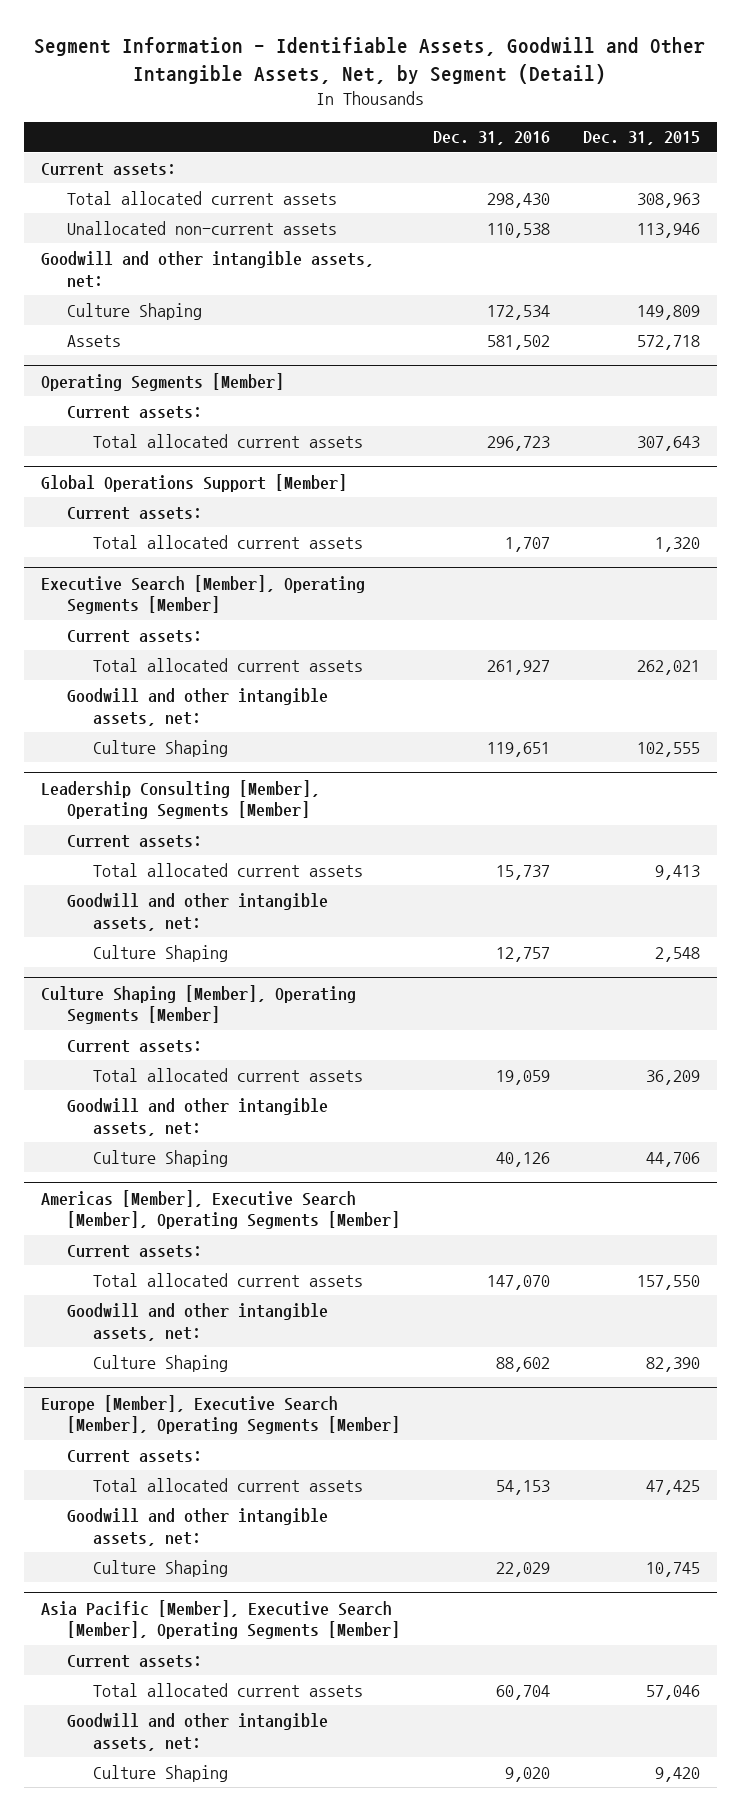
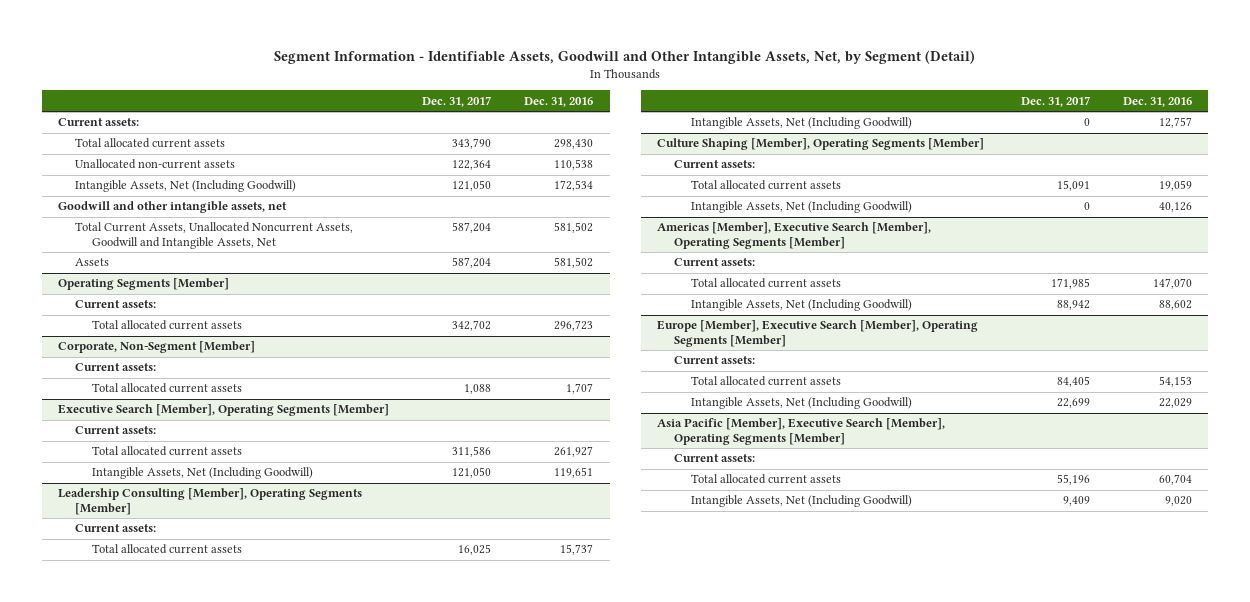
- | Dec. 31, 2016 | Dec. 31, 2015
+ | Dec. 31, 2017 | Dec. 31, 2016
- Goodwill and other intangible assets, net:
- Culture Shaping | 172,534 | 149,809
+ Intangible Assets, Net (Including Goodwill) | 121,050 | 172,534
+ Goodwill and other intangible assets, net
+ Total Current Assets, Unallocated Noncurrent Assets, Goodwill and Intangible Assets, Net | 587,204 | 581,502
- Global Operations Support [Member]
+ Corporate, Non-Segment [Member]
@ Executive Search [Member], Operating Segments [Member]
- Goodwill and other intangible assets, net:
- Culture Shaping | 119,651 | 102,555
+ Intangible Assets, Net (Including Goodwill) | 121,050 | 119,651
@ Leadership Consulting [Member], Operating Segments [Member]
- Goodwill and other intangible assets, net:
- Culture Shaping | 12,757 | 2,548
+ Intangible Assets, Net (Including Goodwill) | 0 | 12,757
@ Culture Shaping [Member], Operating Segments [Member]
- Goodwill and other intangible assets, net:
- Culture Shaping | 40,126 | 44,706
+ Intangible Assets, Net (Including Goodwill) | 0 | 40,126
@ Americas [Member], Executive Search [Member], Operating Segments [Member]
- Goodwill and other intangible assets, net:
- Culture Shaping | 88,602 | 82,390
+ Intangible Assets, Net (Including Goodwill) | 88,942 | 88,602
@ Europe [Member], Executive Search [Member], Operating Segments [Member]
- Goodwill and other intangible assets, net:
- Culture Shaping | 22,029 | 10,745
+ Intangible Assets, Net (Including Goodwill) | 22,699 | 22,029
@ Asia Pacific [Member], Executive Search [Member], Operating Segments [Member]
- Goodwill and other intangible assets, net:
- Culture Shaping | 9,020 | 9,420
+ Intangible Assets, Net (Including Goodwill) | 9,409 | 9,020

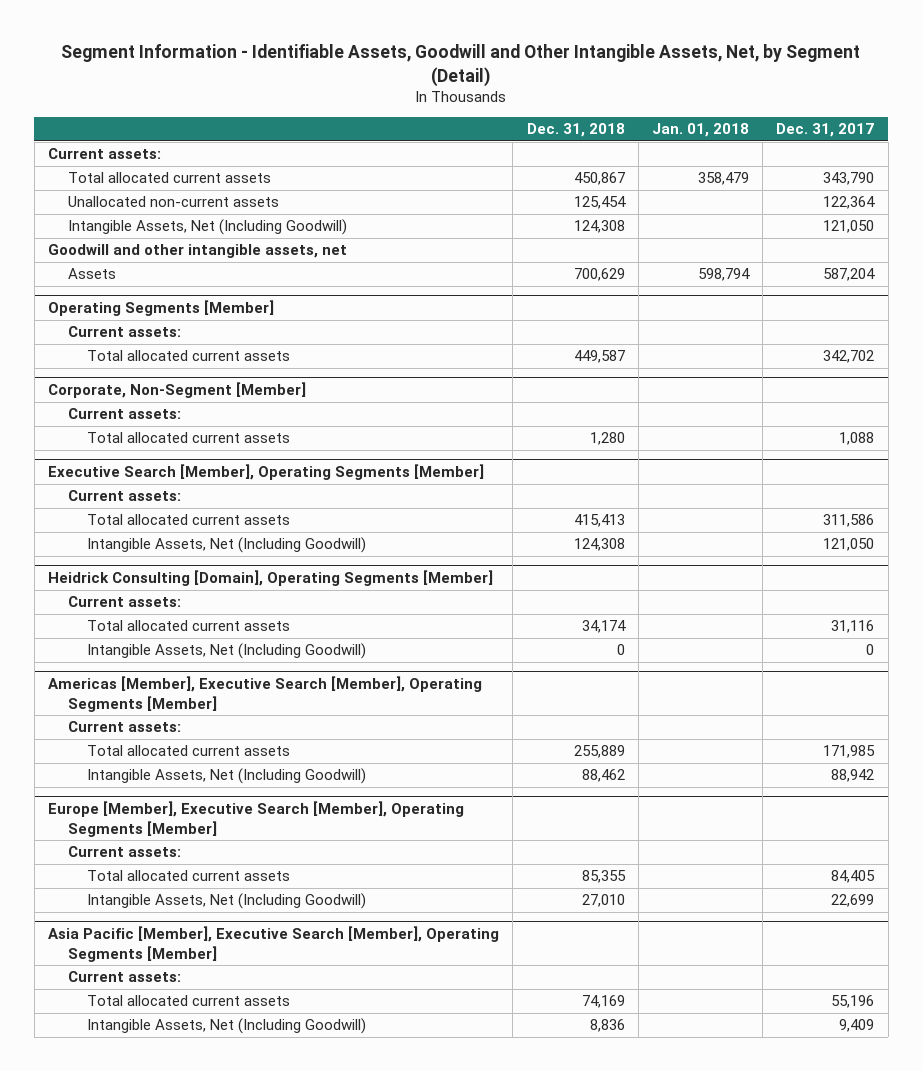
- | Dec. 31, 2017 | Dec. 31, 2016
+ | Dec. 31, 2018 | Jan. 01, 2018 | Dec. 31, 2017
- Total Current Assets, Unallocated Noncurrent Assets, Goodwill and Intangible Assets, Net | 587,204 | 581,502
- Leadership Consulting [Member], Operating Segments [Member]
- Current assets:
- Total allocated current assets | 16,025 | 15,737
- Intangible Assets, Net (Including Goodwill) | 0 | 12,757
- Culture Shaping [Member], Operating Segments [Member]
+ Heidrick Consulting [Domain], Operating Segments [Member]
- Total allocated current assets | 15,091 | 19,059
+ Total allocated current assets | 34,174 | | 31,116

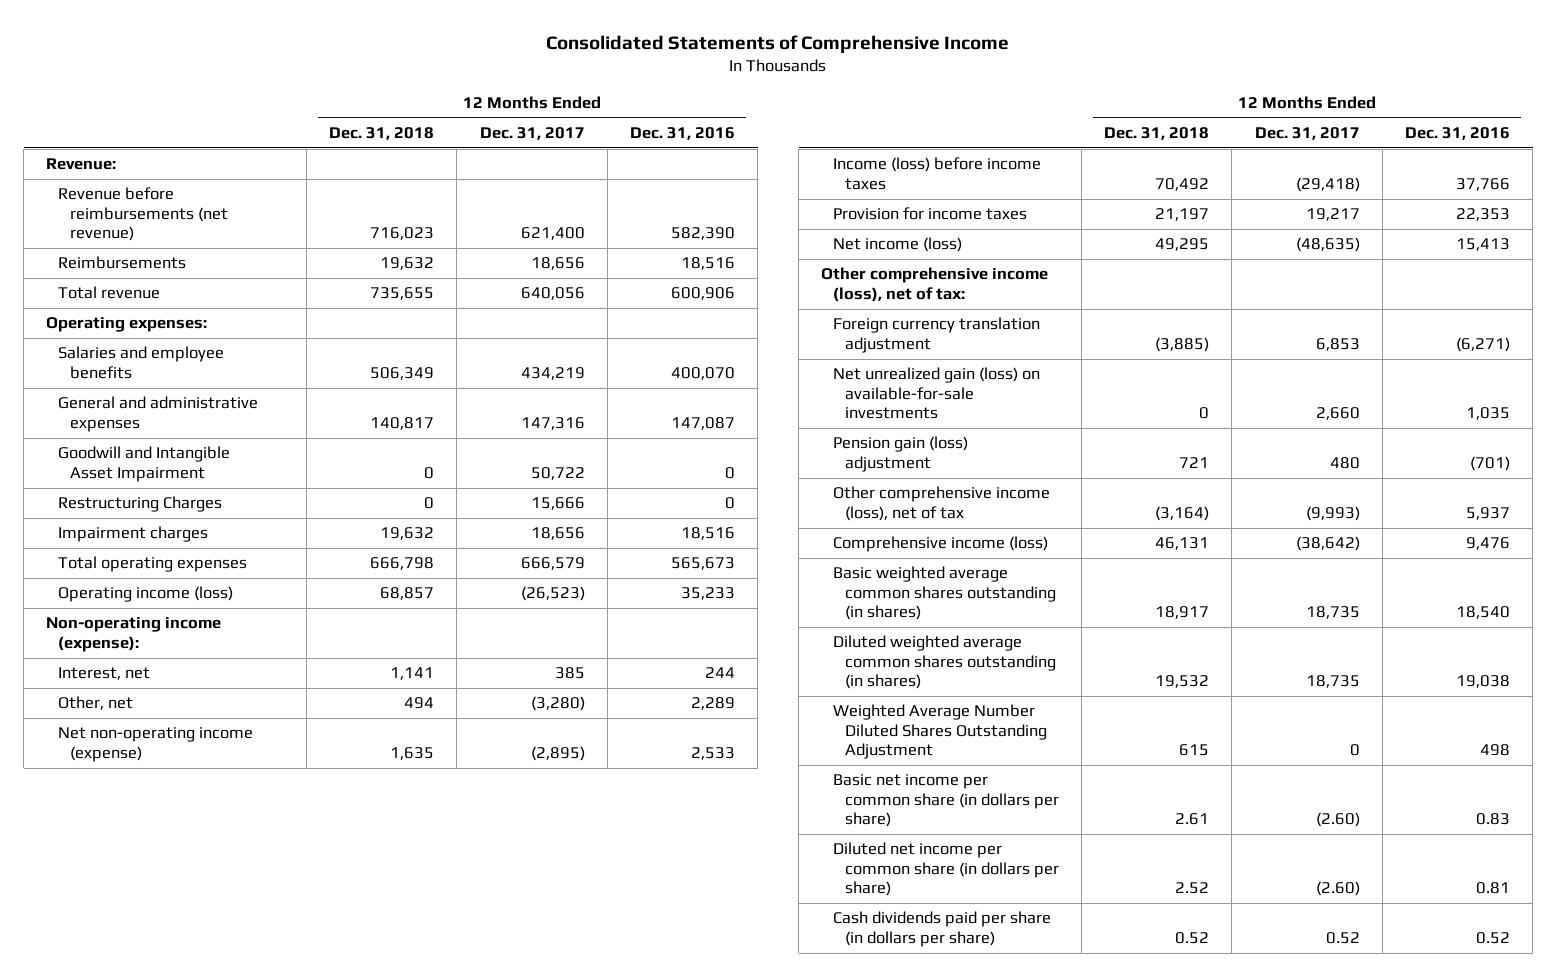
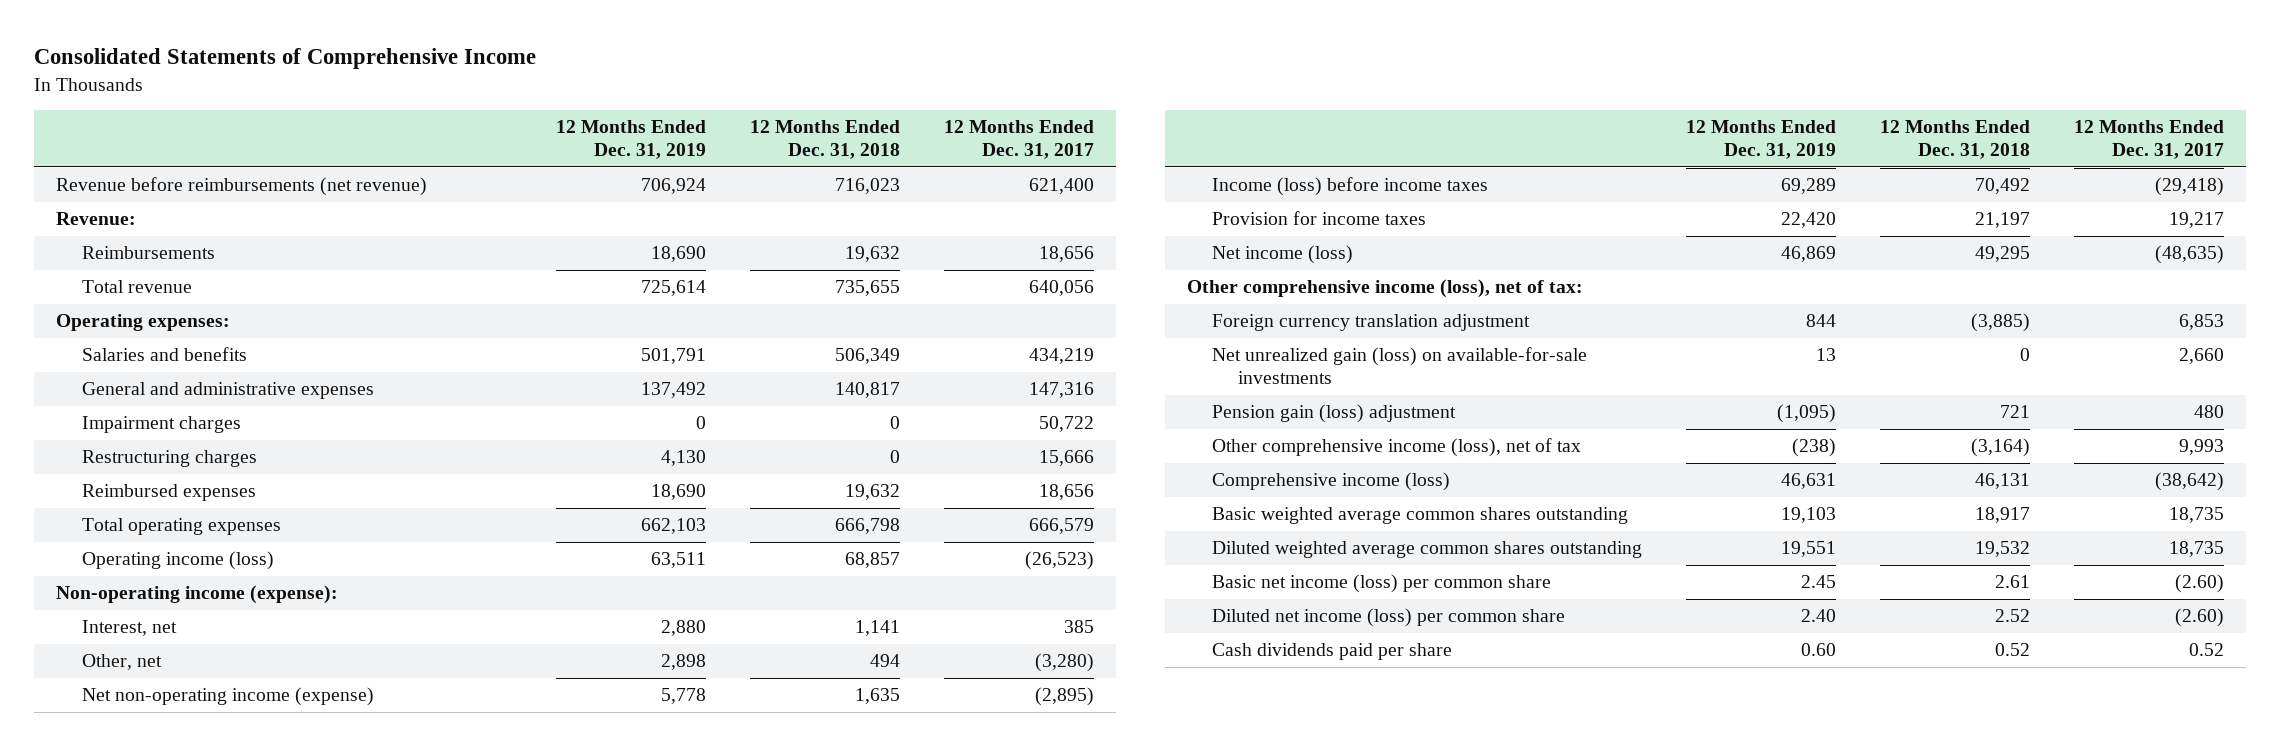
- | 12 Months Ended Dec. 31, 2018 | 12 Months Ended Dec. 31, 2017 | 12 Months Ended Dec. 31, 2016
+ | 12 Months Ended Dec. 31, 2019 | 12 Months Ended Dec. 31, 2018 | 12 Months Ended Dec. 31, 2017
moved down: Revenue:
- Salaries and employee benefits | 506,349 | 434,219 | 400,070
+ Salaries and benefits | 501,791 | 506,349 | 434,219
- Goodwill and Intangible Asset Impairment | 0 | 50,722 | 0
- Restructuring Charges | 0 | 15,666 | 0
- Impairment charges | 19,632 | 18,656 | 18,516
+ Impairment charges | 0 | 0 | 50,722
+ Restructuring charges | 4,130 | 0 | 15,666
+ Reimbursed expenses | 18,690 | 19,632 | 18,656
- Other comprehensive income (loss), net of tax | (3,164) | (9,993) | 5,937
+ Other comprehensive income (loss), net of tax | (238) | (3,164) | 9,993
- Basic weighted average common shares outstanding (in shares) | 18,917 | 18,735 | 18,540
- Diluted weighted average common shares outstanding (in shares) | 19,532 | 18,735 | 19,038
- Weighted Average Number Diluted Shares Outstanding Adjustment | 615 | 0 | 498
- Basic net income per common share (in dollars per share) | 2.61 | (2.60) | 0.83
- Diluted net income per common share (in dollars per share) | 2.52 | (2.60) | 0.81
- Cash dividends paid per share (in dollars per share) | 0.52 | 0.52 | 0.52
+ Basic weighted average common shares outstanding | 19,103 | 18,917 | 18,735
+ Diluted weighted average common shares outstanding | 19,551 | 19,532 | 18,735
+ Basic net income (loss) per common share | 2.45 | 2.61 | (2.60)
+ Diluted net income (loss) per common share | 2.40 | 2.52 | (2.60)
+ Cash dividends paid per share | 0.60 | 0.52 | 0.52

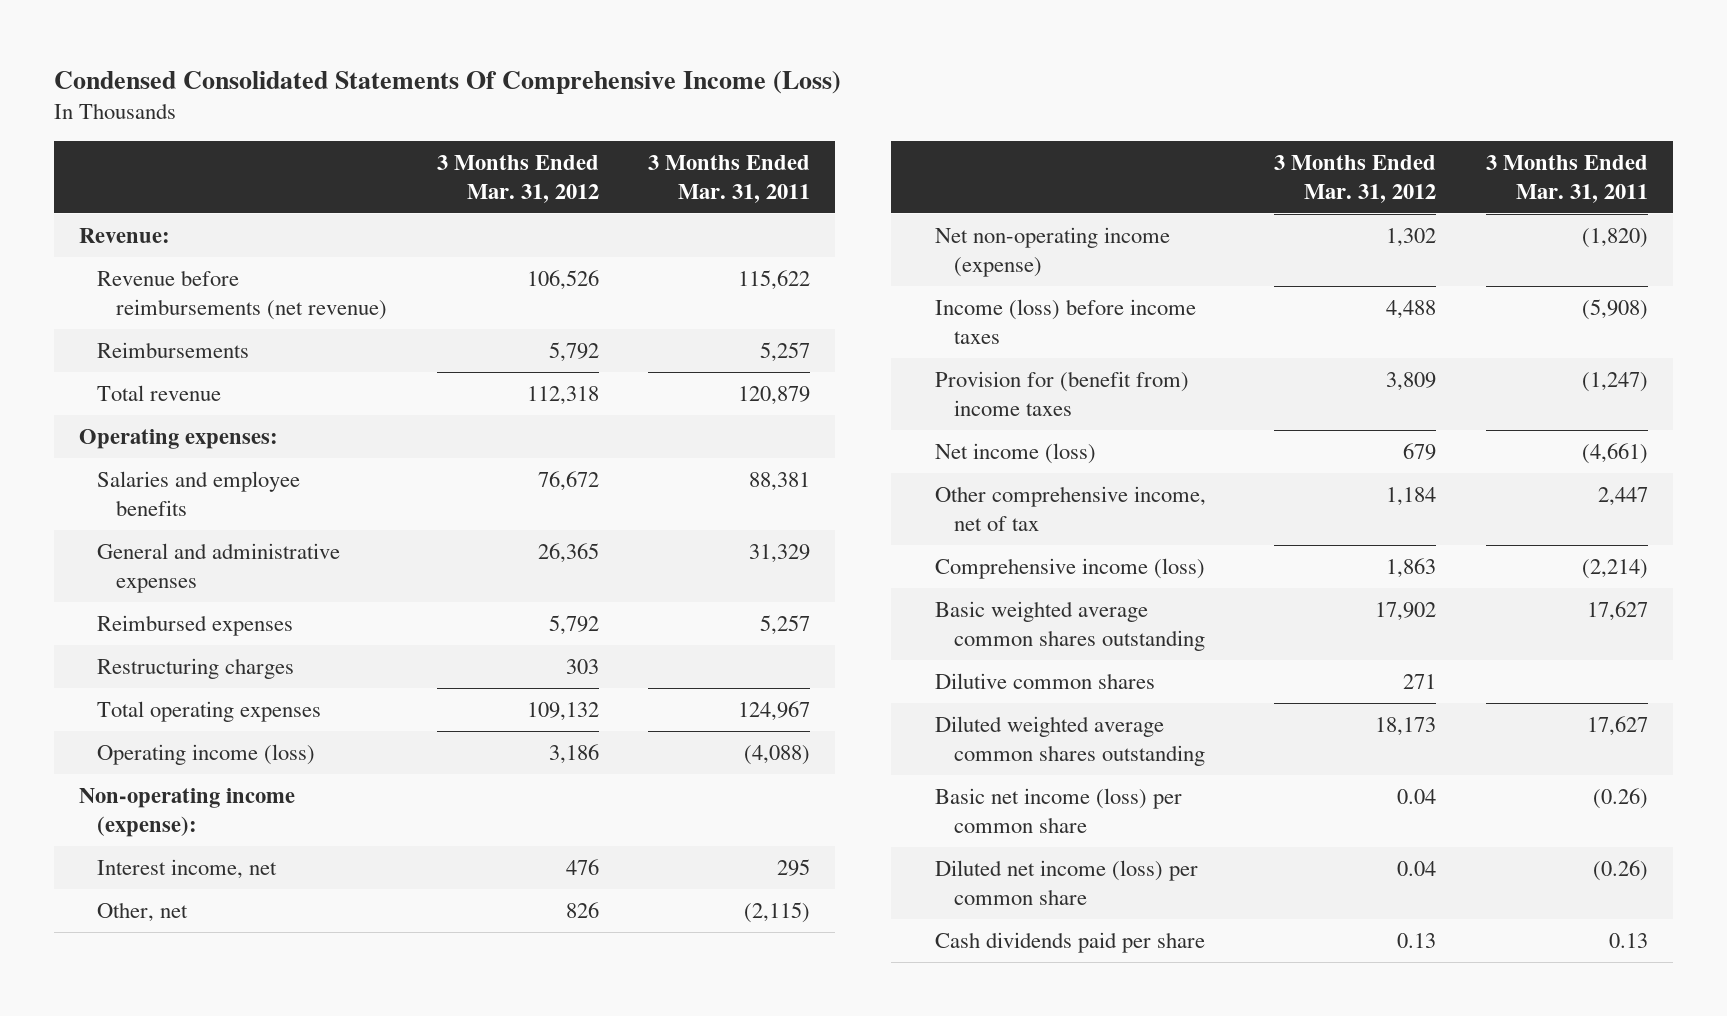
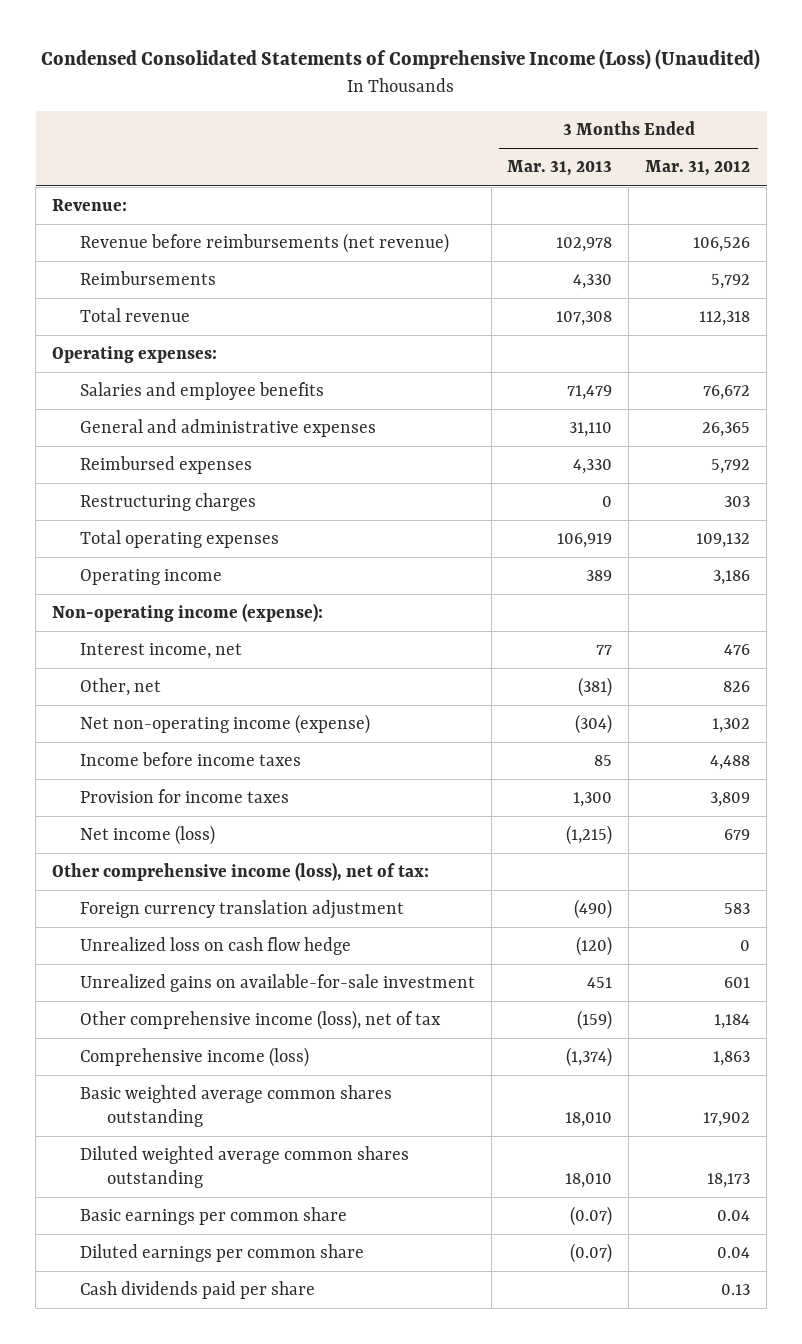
- Condensed Consolidated Statements Of Comprehensive Income (Loss)
+ Condensed Consolidated Statements of Comprehensive Income (Loss) (Unaudited)
- | 3 Months Ended Mar. 31, 2012 | 3 Months Ended Mar. 31, 2011
+ | 3 Months Ended Mar. 31, 2013 | 3 Months Ended Mar. 31, 2012
- Operating income (loss) | 3,186 | (4,088)
+ Operating income | 389 | 3,186
- Income (loss) before income taxes | 4,488 | (5,908)
- Provision for (benefit from) income taxes | 3,809 | (1,247)
+ Income before income taxes | 85 | 4,488
+ Provision for income taxes | 1,300 | 3,809
- Other comprehensive income, net of tax | 1,184 | 2,447
+ Other comprehensive income (loss), net of tax:
+ Foreign currency translation adjustment | (490) | 583
+ Unrealized loss on cash flow hedge | (120) | 0
+ Unrealized gains on available-for-sale investment | 451 | 601
+ Other comprehensive income (loss), net of tax | (159) | 1,184
- Dilutive common shares | 271 |
- Basic net income (loss) per common share | 0.04 | (0.26)
- Diluted net income (loss) per common share | 0.04 | (0.26)
+ Basic earnings per common share | (0.07) | 0.04
+ Diluted earnings per common share | (0.07) | 0.04

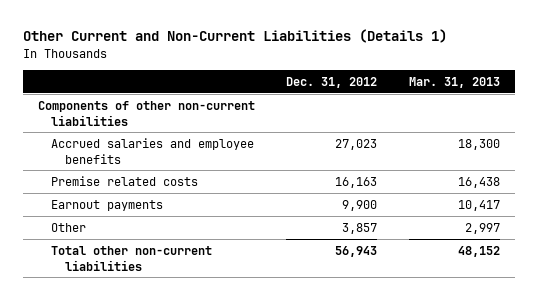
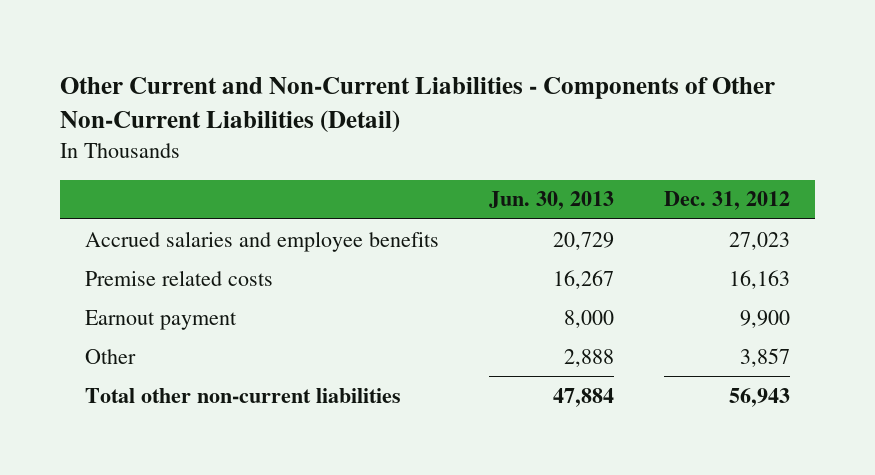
- Other Current and Non-Current Liabilities (Details 1)
+ Other Current and Non-Current Liabilities - Components of Other Non-Current Liabilities (Detail)
- | Dec. 31, 2012 | Mar. 31, 2013
+ | Jun. 30, 2013 | Dec. 31, 2012
- Components of other non-current liabilities
- Earnout payments | 9,900 | 10,417
+ Earnout payment | 8,000 | 9,900

